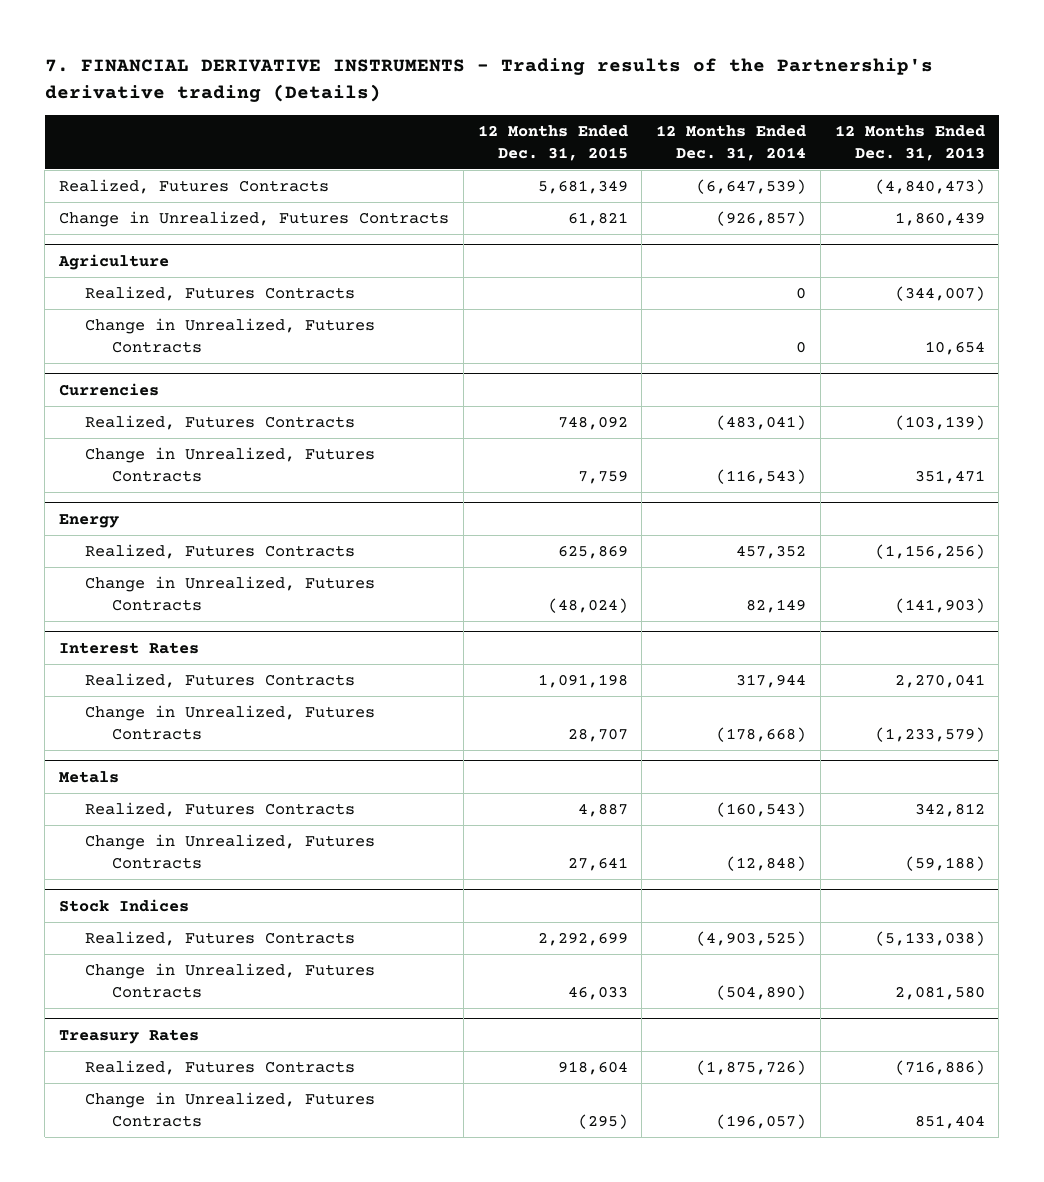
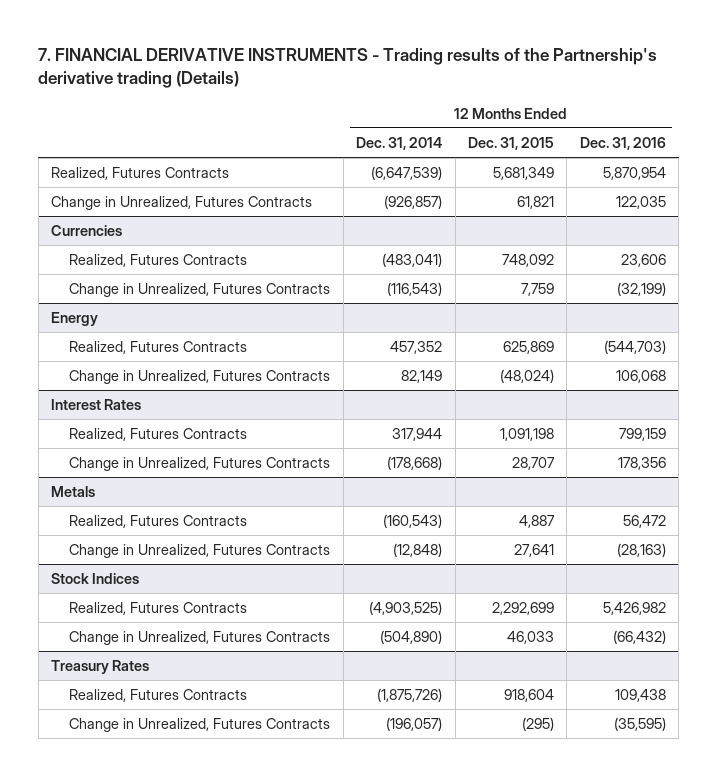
- | 12 Months Ended Dec. 31, 2015 | 12 Months Ended Dec. 31, 2014 | 12 Months Ended Dec. 31, 2013
+ | 12 Months Ended Dec. 31, 2014 | 12 Months Ended Dec. 31, 2015 | 12 Months Ended Dec. 31, 2016
- Agriculture
- Realized, Futures Contracts | | 0 | (344,007)
- Change in Unrealized, Futures Contracts | | 0 | 10,654

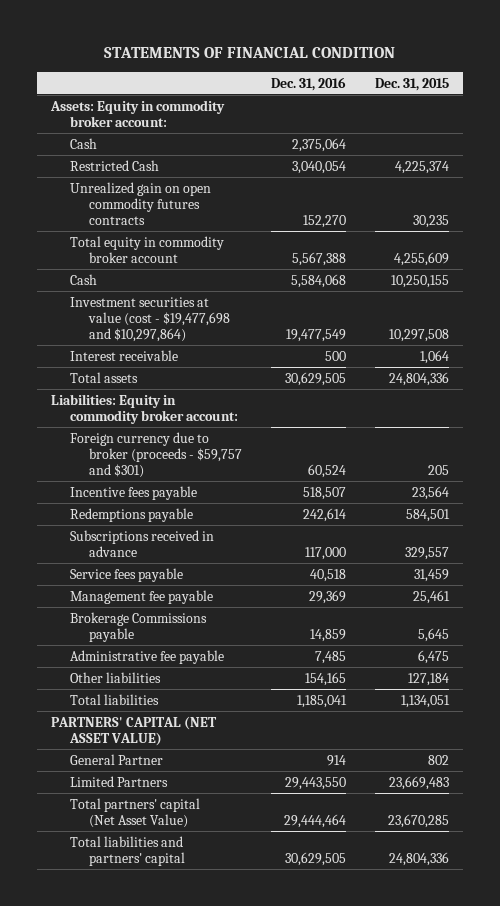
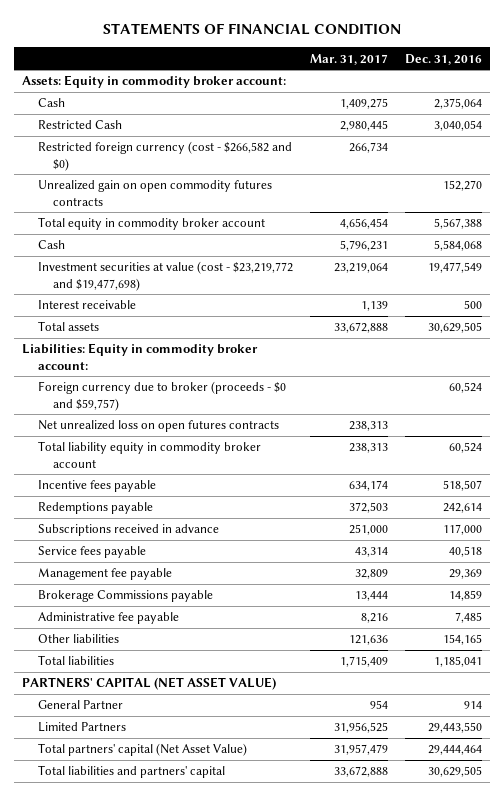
- | Dec. 31, 2016 | Dec. 31, 2015
+ | Mar. 31, 2017 | Dec. 31, 2016
+ Restricted foreign currency (cost - $266,582 and $0) | 266,734 |
- Investment securities at value (cost - $19,477,698 and $10,297,864) | 19,477,549 | 10,297,508
+ Investment securities at value (cost - $23,219,772 and $19,477,698) | 23,219,064 | 19,477,549
- Foreign currency due to broker (proceeds - $59,757 and $301) | 60,524 | 205
+ Foreign currency due to broker (proceeds - $0 and $59,757) | | 60,524
+ Net unrealized loss on open futures contracts | 238,313 |
+ Total liability equity in commodity broker account | 238,313 | 60,524

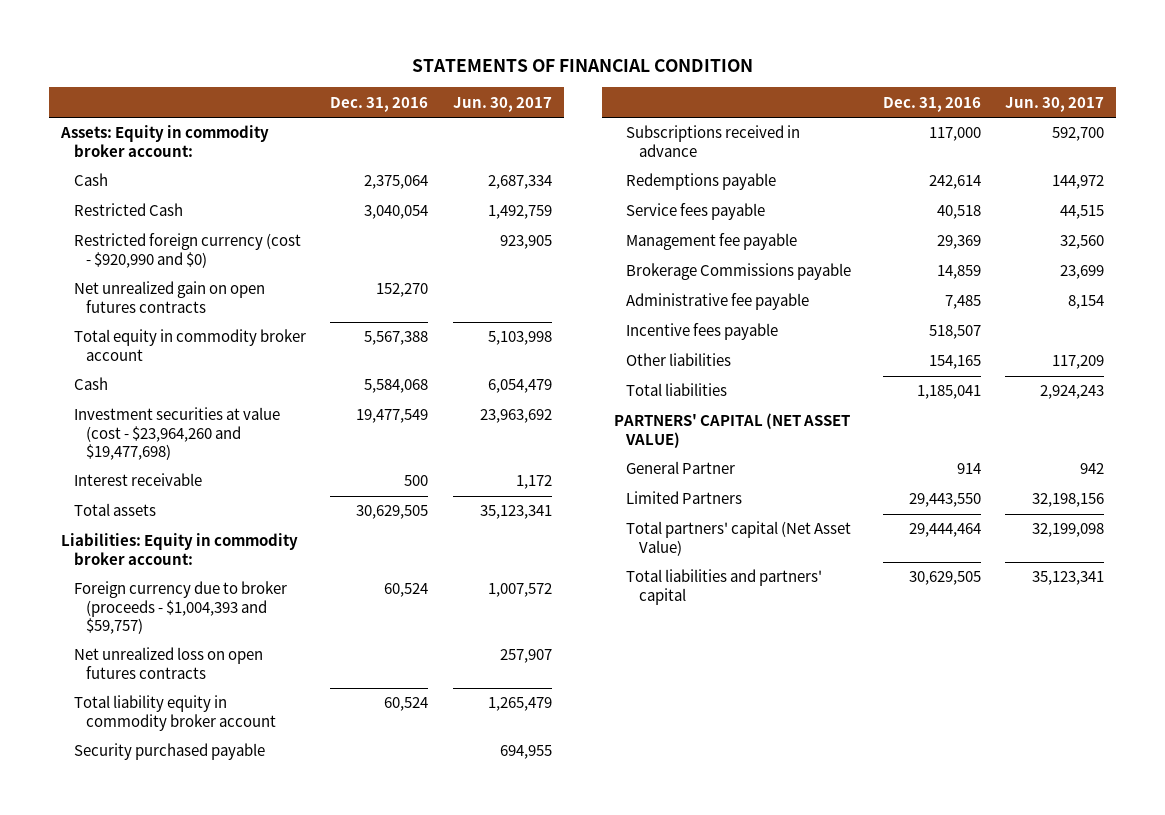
- | Mar. 31, 2017 | Dec. 31, 2016
+ | Dec. 31, 2016 | Jun. 30, 2017
- Restricted foreign currency (cost - $266,582 and $0) | 266,734 |
- Unrealized gain on open commodity futures contracts | | 152,270
+ Restricted foreign currency (cost - $920,990 and $0) | | 923,905
+ Net unrealized gain on open futures contracts | 152,270 |
- Investment securities at value (cost - $23,219,772 and $19,477,698) | 23,219,064 | 19,477,549
+ Investment securities at value (cost - $23,964,260 and $19,477,698) | 19,477,549 | 23,963,692
- Foreign currency due to broker (proceeds - $0 and $59,757) | | 60,524
+ Foreign currency due to broker (proceeds - $1,004,393 and $59,757) | 60,524 | 1,007,572
+ Security purchased payable | | 694,955
moved down: Redemptions payable | 242,614 | 144,972
moved down: Incentive fees payable | 518,507 |

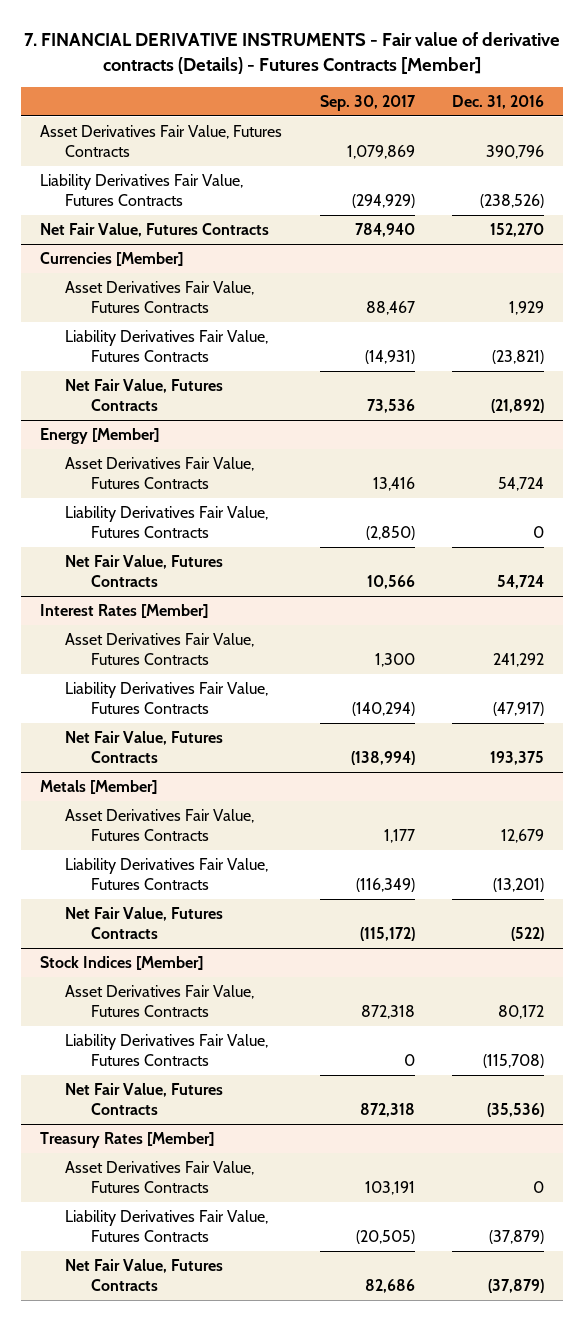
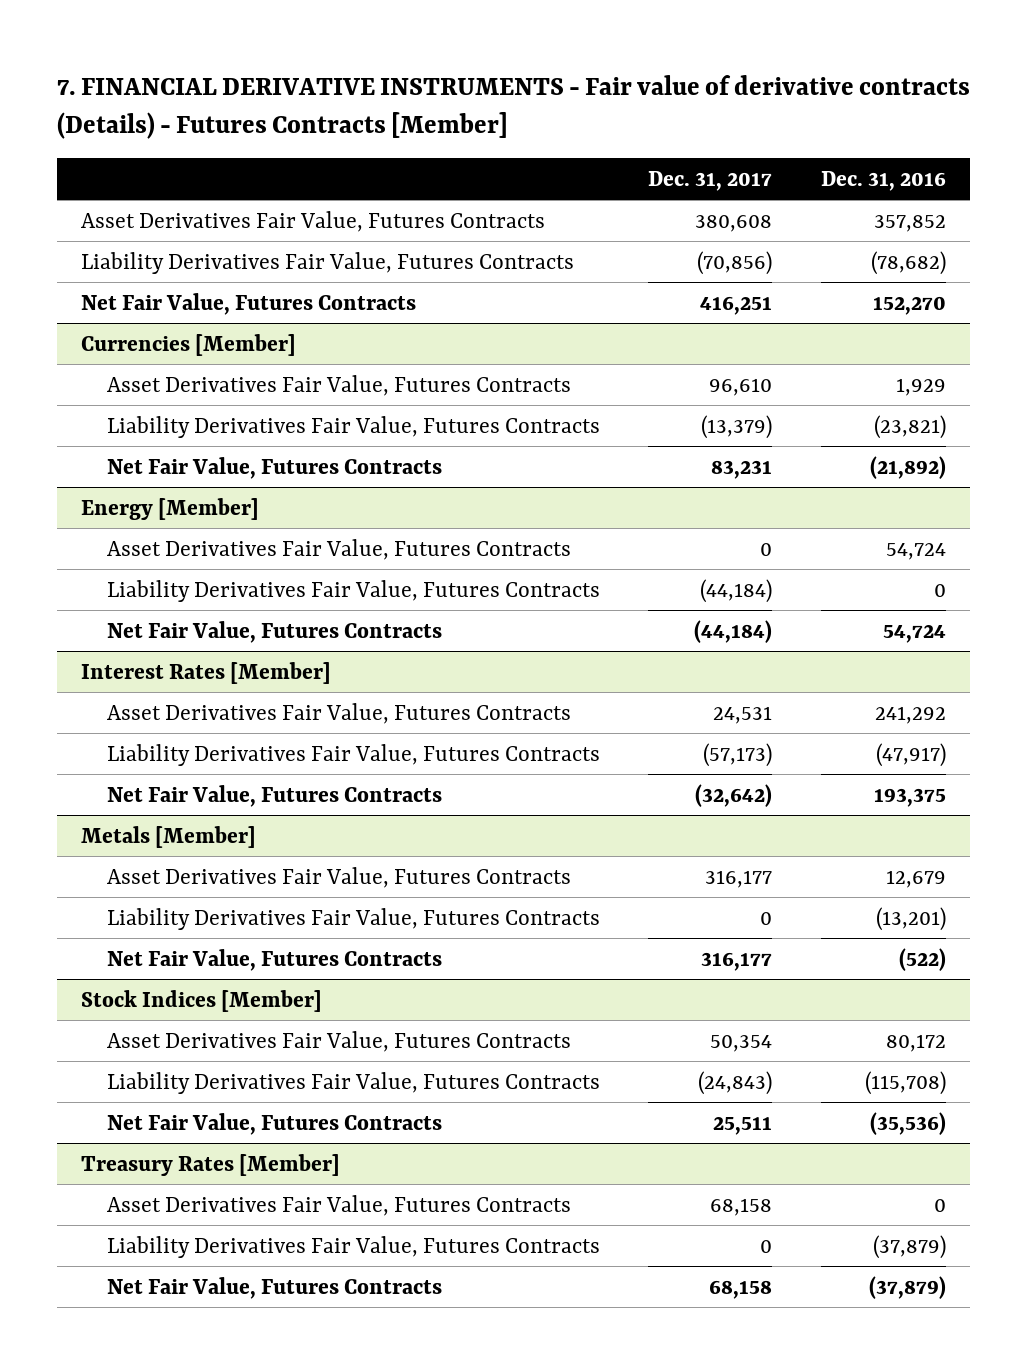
- | Sep. 30, 2017 | Dec. 31, 2016
+ | Dec. 31, 2017 | Dec. 31, 2016
- Asset Derivatives Fair Value, Futures Contracts | 1,079,869 | 390,796
- Liability Derivatives Fair Value, Futures Contracts | (294,929) | (238,526)
+ Asset Derivatives Fair Value, Futures Contracts | 380,608 | 357,852
+ Liability Derivatives Fair Value, Futures Contracts | (70,856) | (78,682)

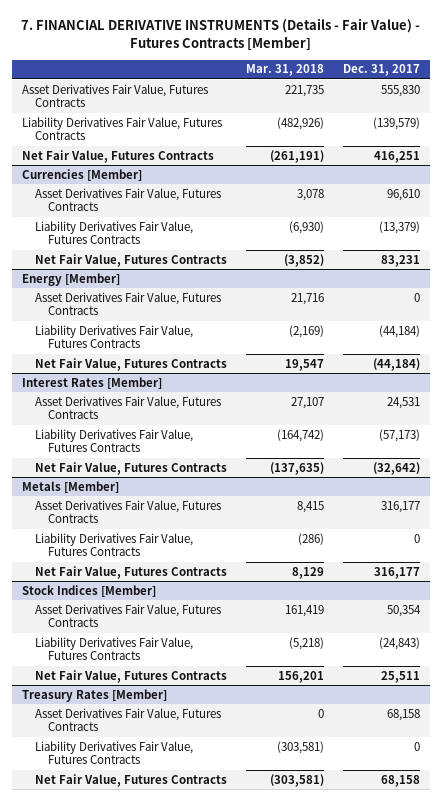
- 7. FINANCIAL DERIVATIVE INSTRUMENTS - Fair value of derivative contracts (Details) - Futures Contracts [Member]
+ 7. FINANCIAL DERIVATIVE INSTRUMENTS (Details - Fair Value) - Futures Contracts [Member]
- | Dec. 31, 2017 | Dec. 31, 2016
+ | Mar. 31, 2018 | Dec. 31, 2017
- Asset Derivatives Fair Value, Futures Contracts | 380,608 | 357,852
- Liability Derivatives Fair Value, Futures Contracts | (70,856) | (78,682)
+ Asset Derivatives Fair Value, Futures Contracts | 221,735 | 555,830
+ Liability Derivatives Fair Value, Futures Contracts | (482,926) | (139,579)

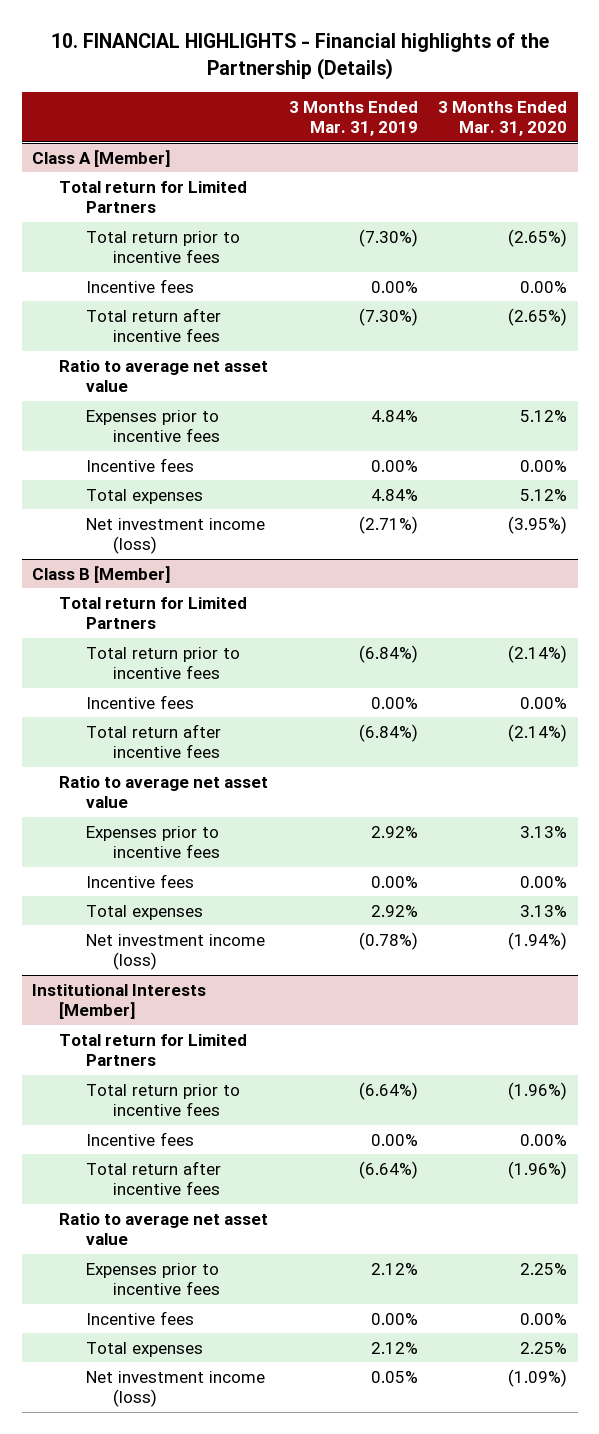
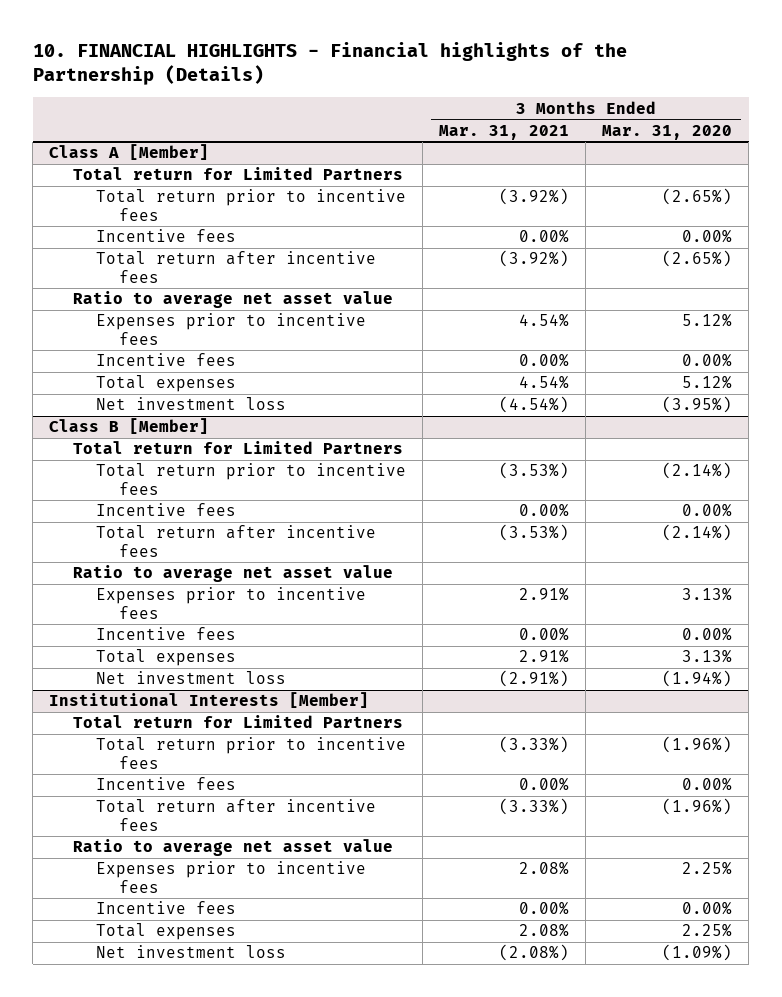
- | 3 Months Ended Mar. 31, 2019 | 3 Months Ended Mar. 31, 2020
+ | 3 Months Ended Mar. 31, 2021 | 3 Months Ended Mar. 31, 2020
@ Class A [Member]
- Net investment income (loss) | (2.71%) | (3.95%)
+ Net investment loss | (4.54%) | (3.95%)
@ Class B [Member]
- Net investment income (loss) | (0.78%) | (1.94%)
+ Net investment loss | (2.91%) | (1.94%)
@ Institutional Interests [Member]
- Net investment income (loss) | 0.05% | (1.09%)
+ Net investment loss | (2.08%) | (1.09%)

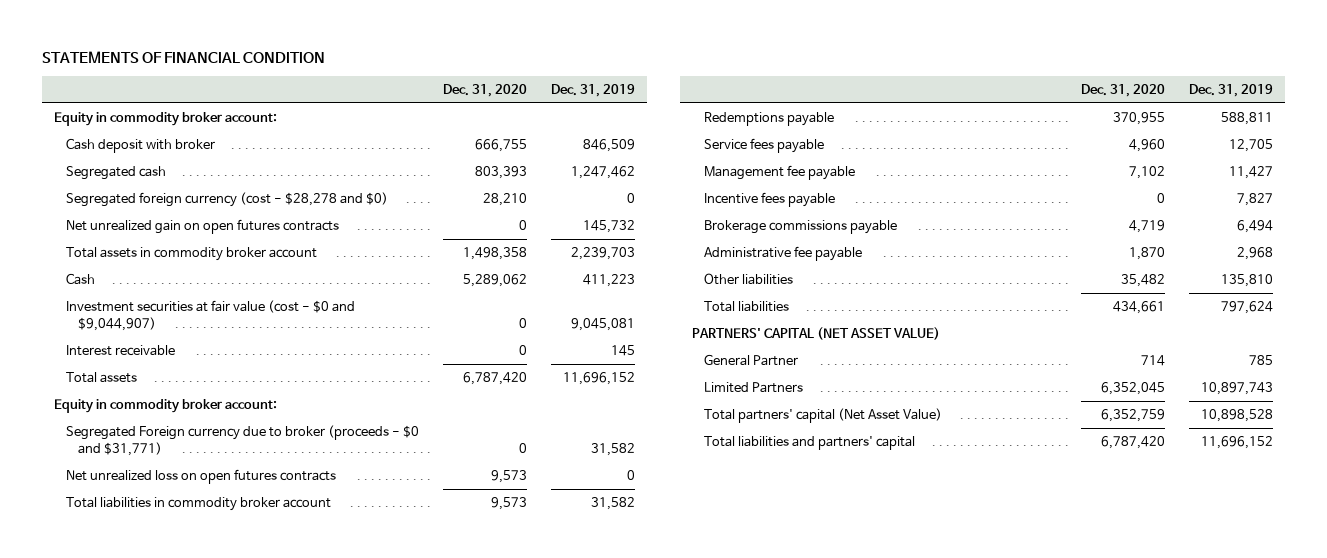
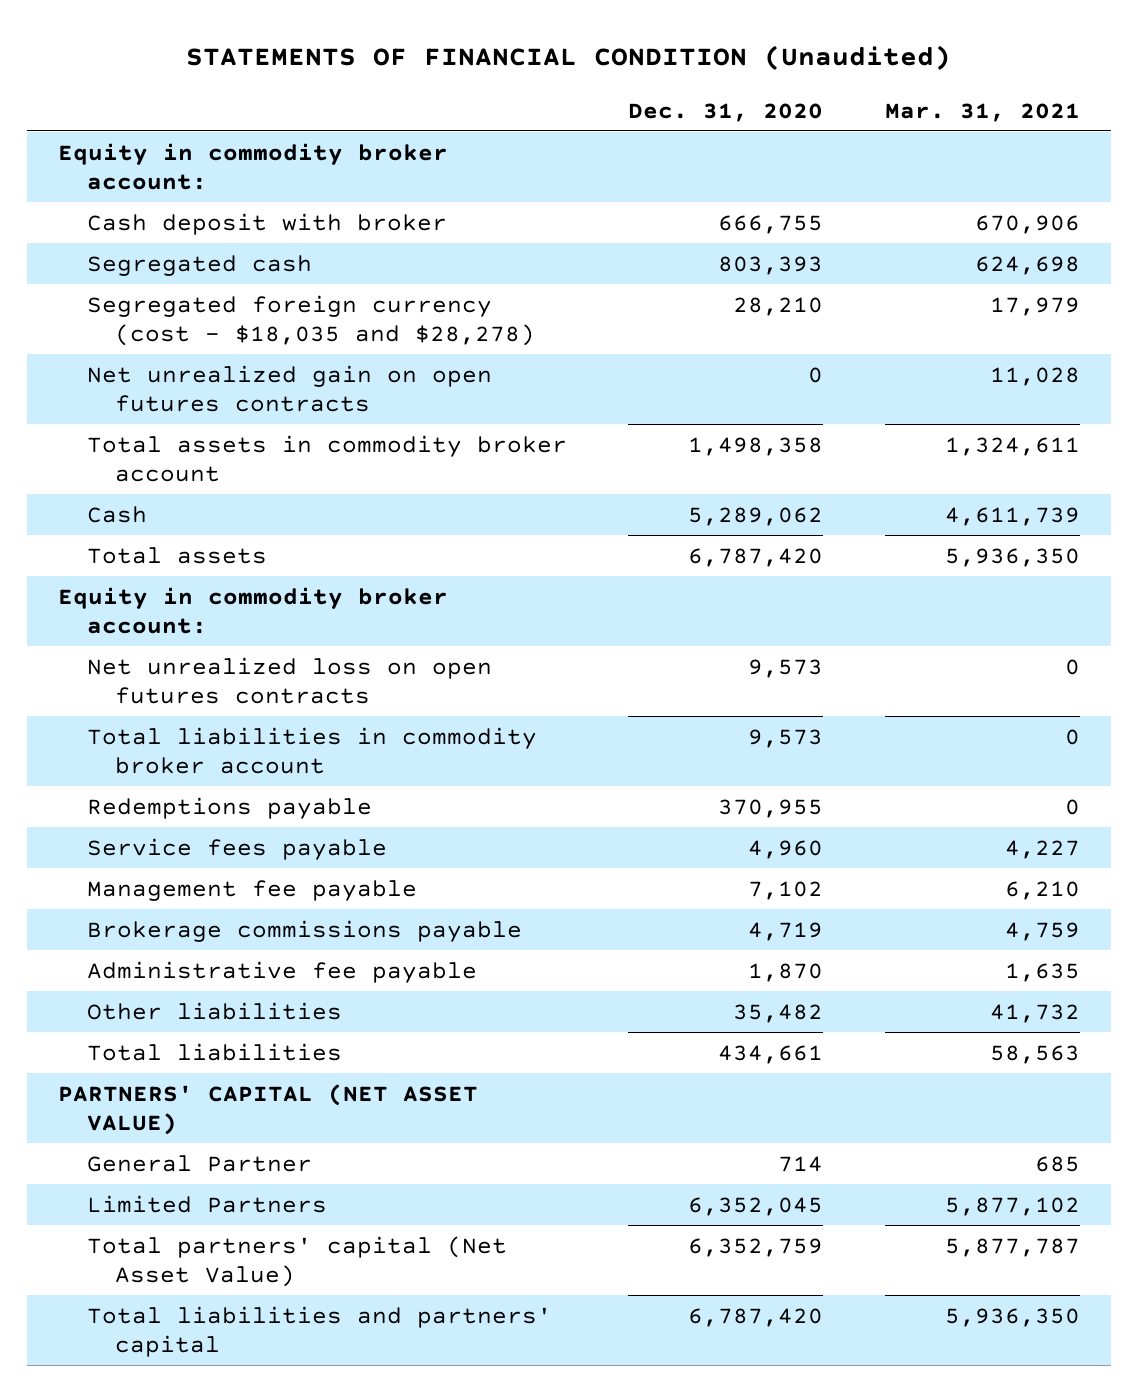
- STATEMENTS OF FINANCIAL CONDITION
+ STATEMENTS OF FINANCIAL CONDITION (Unaudited)
- | Dec. 31, 2020 | Dec. 31, 2019
+ | Dec. 31, 2020 | Mar. 31, 2021
- Segregated foreign currency (cost - $28,278 and $0) | 28,210 | 0
+ Segregated foreign currency (cost - $18,035 and $28,278) | 28,210 | 17,979
- Investment securities at fair value (cost - $0 and $9,044,907) | 0 | 9,045,081
- Interest receivable | 0 | 145
- Segregated Foreign currency due to broker (proceeds - $0 and $31,771) | 0 | 31,582
- Incentive fees payable | 0 | 7,827

